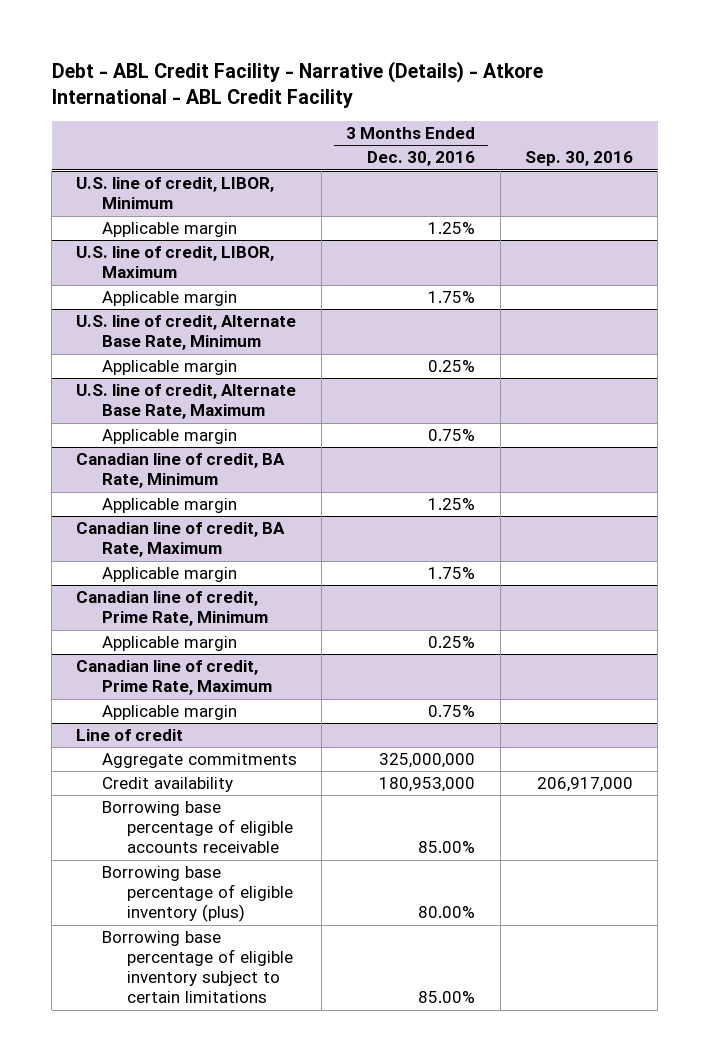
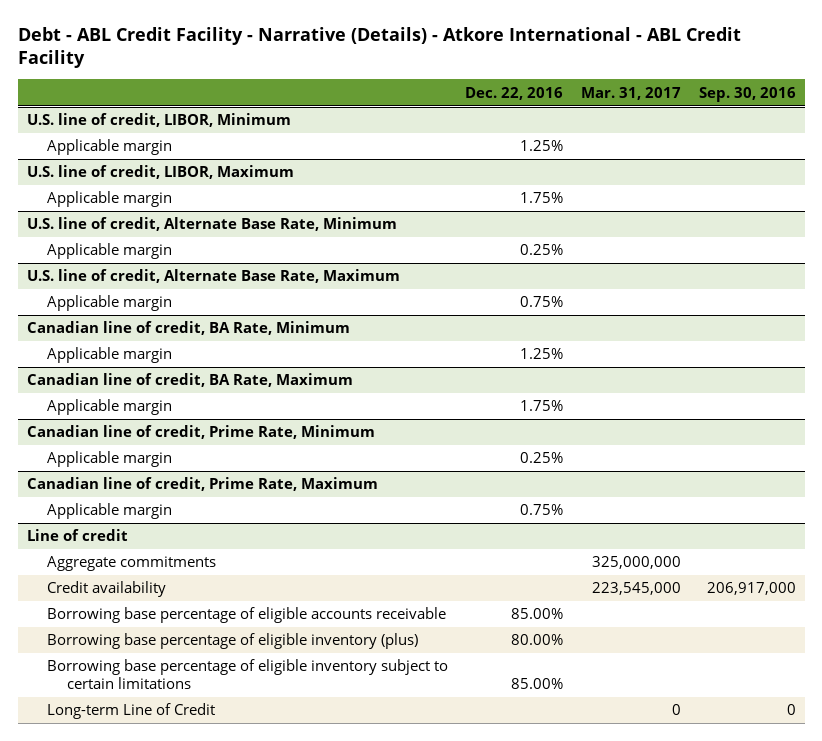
- | 3 Months Ended Dec. 30, 2016 | Sep. 30, 2016
+ | Dec. 22, 2016 | Mar. 31, 2017 | Sep. 30, 2016
@ Line of credit
+ Long-term Line of Credit | | 0 | 0

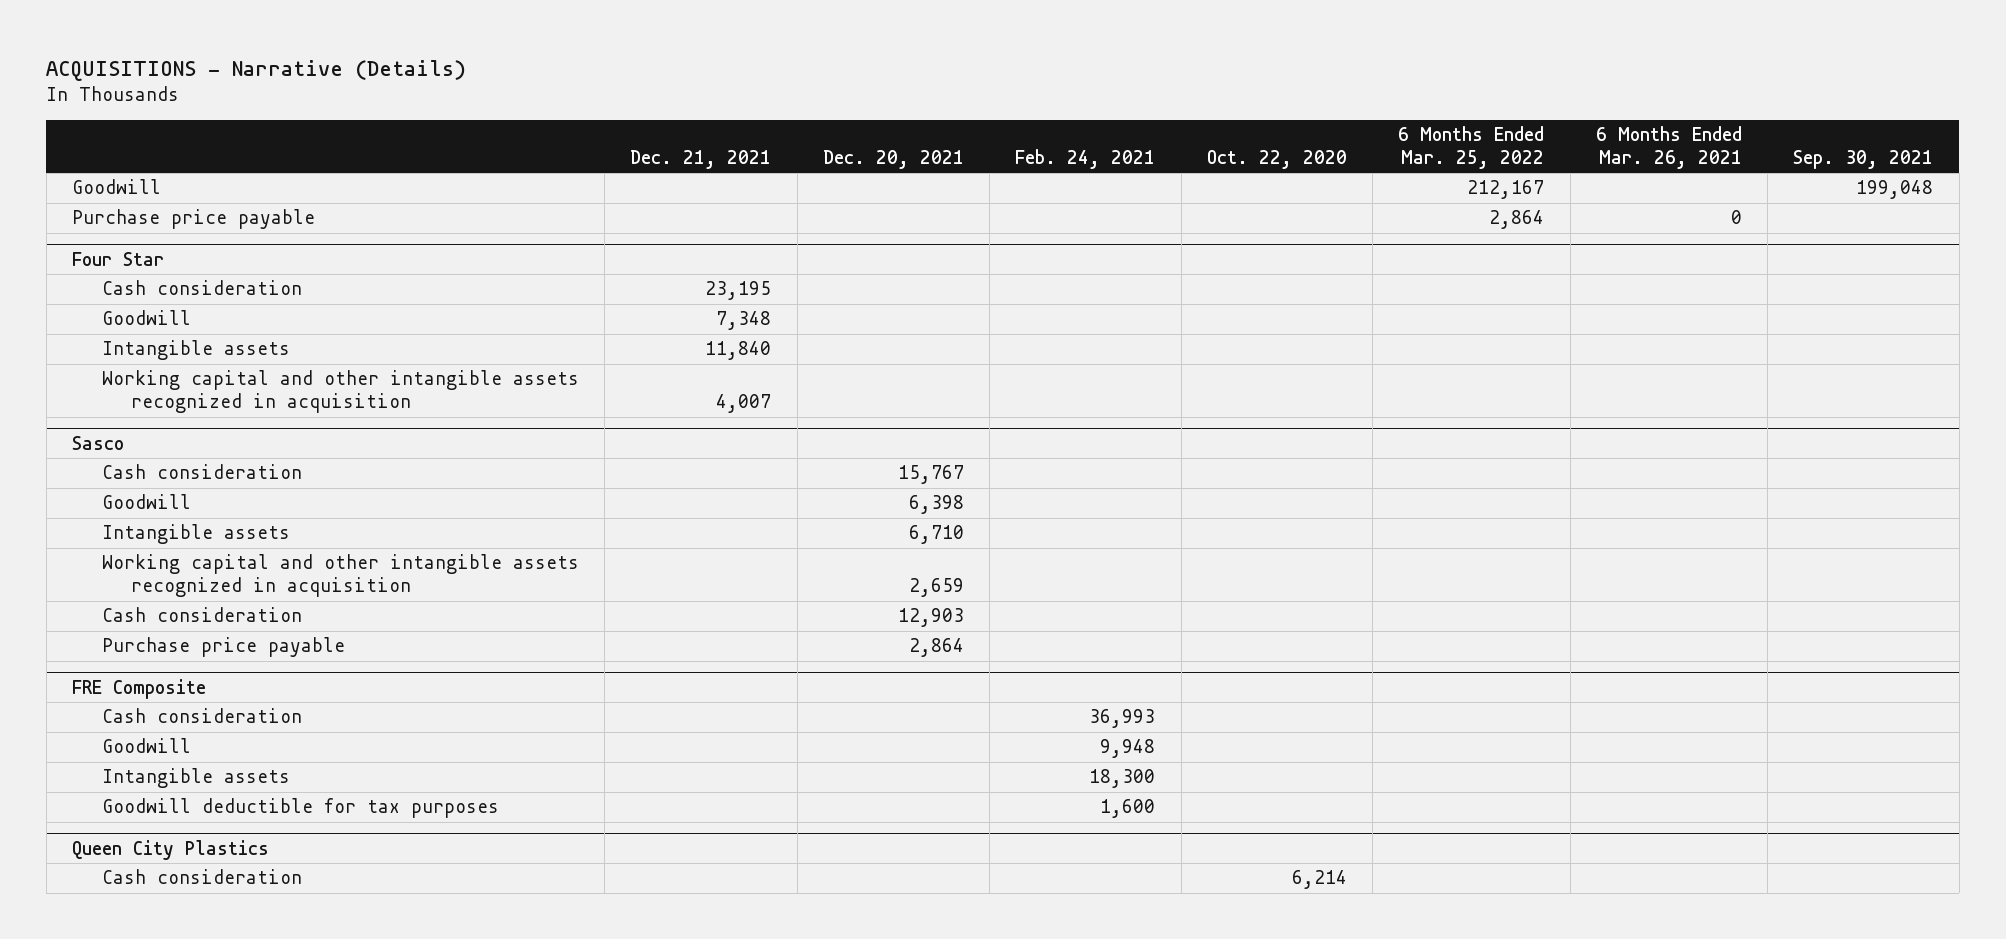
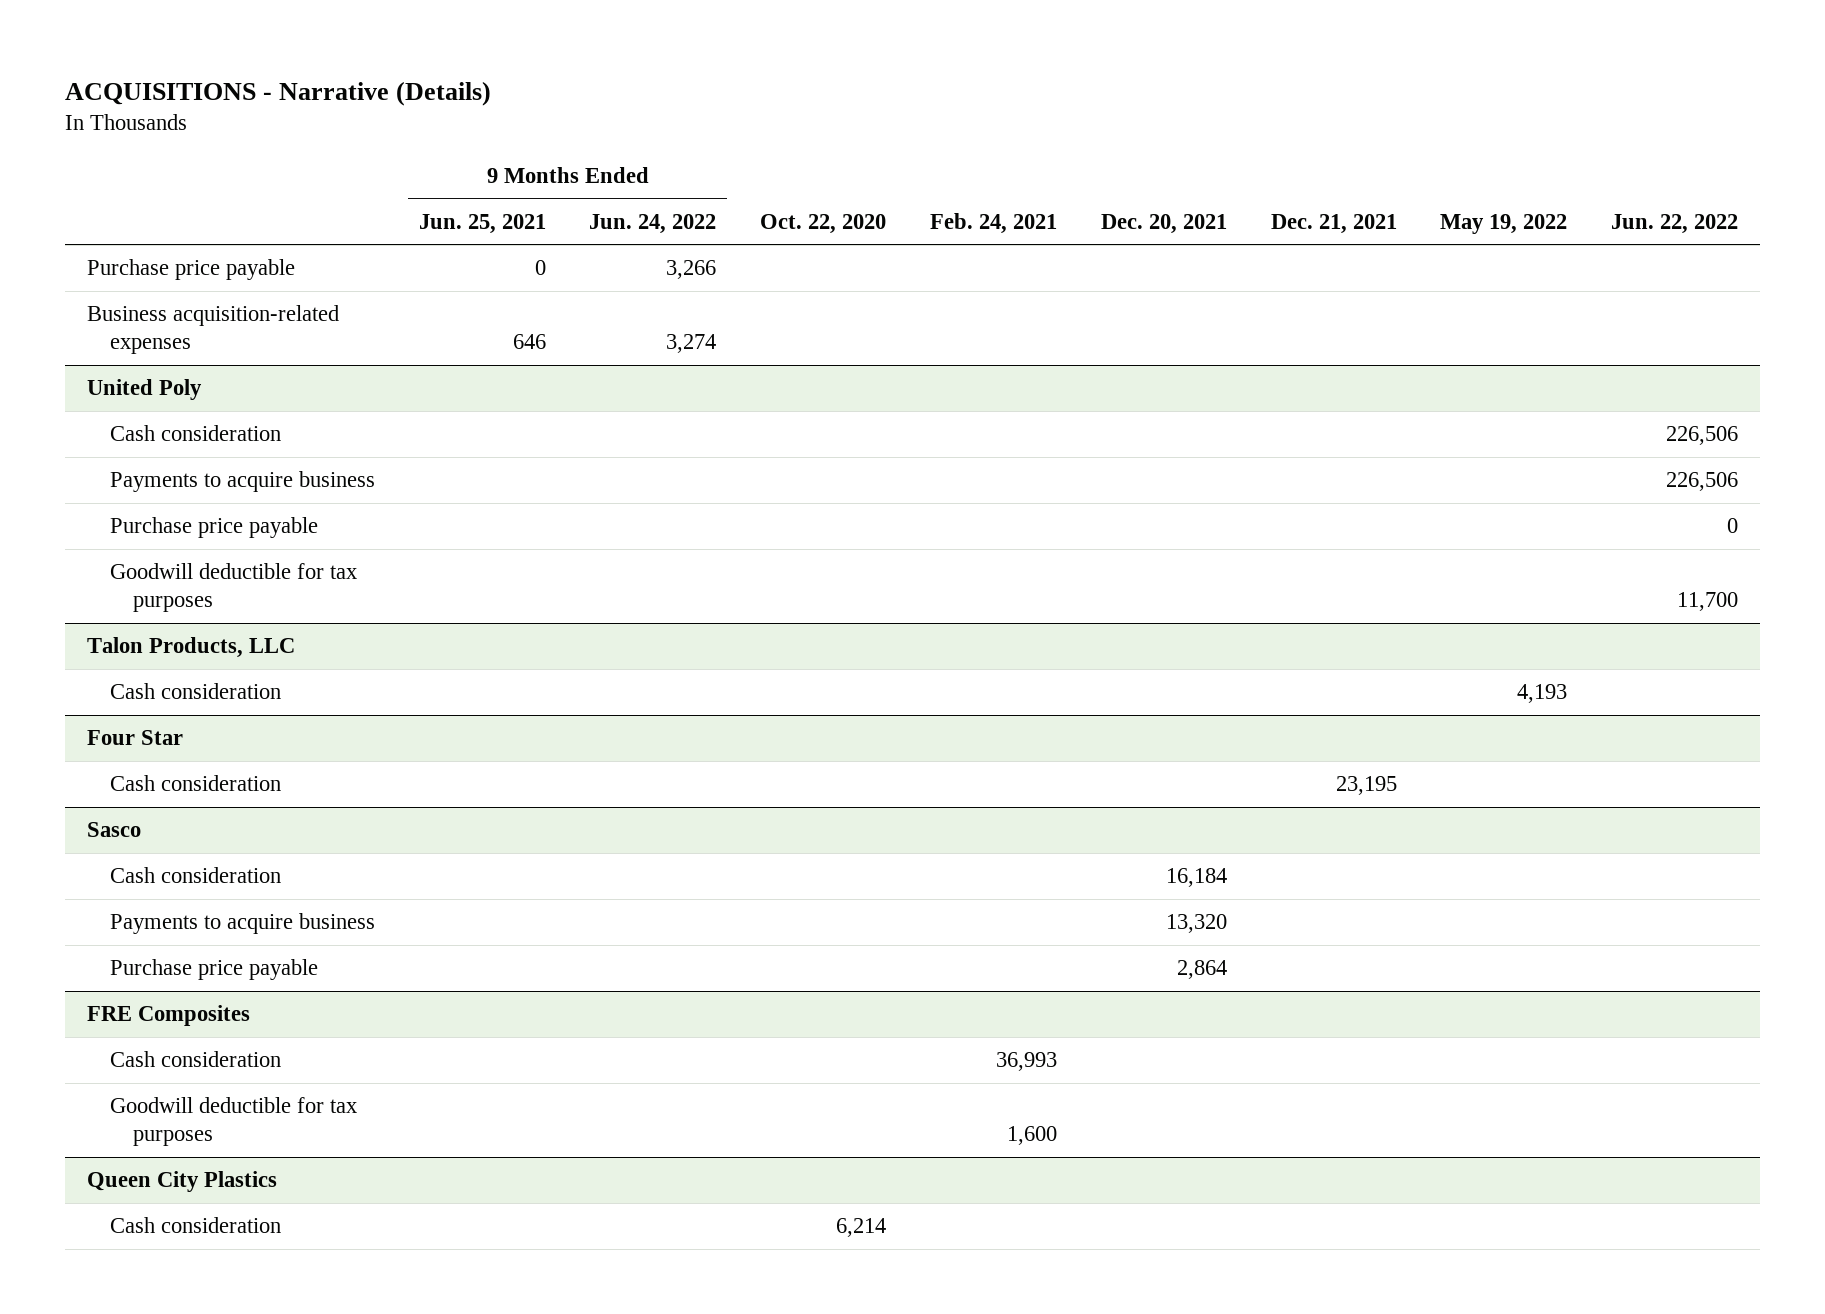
- | Dec. 21, 2021 | Dec. 20, 2021 | Feb. 24, 2021 | Oct. 22, 2020 | 6 Months Ended Mar. 25, 2022 | 6 Months Ended Mar. 26, 2021 | Sep. 30, 2021
+ | 9 Months Ended Jun. 25, 2021 | 9 Months Ended Jun. 24, 2022 | Oct. 22, 2020 | Feb. 24, 2021 | Dec. 20, 2021 | Dec. 21, 2021 | May 19, 2022 | Jun. 22, 2022
- Goodwill | | | | | 212,167 | | 199,048
+ Business acquisition-related expenses | 646 | 3,274 | | | | | |
+ United Poly
+ Cash consideration | | | | | | | | 226,506
+ Payments to acquire business | | | | | | | | 226,506
+ Purchase price payable | | | | | | | | 0
+ Goodwill deductible for tax purposes | | | | | | | | 11,700
+ Talon Products, LLC
+ Cash consideration | | | | | | | 4,193 |
@ Four Star
- Goodwill | 7,348 | | | | | |
- Intangible assets | 11,840 | | | | | |
- Working capital and other intangible assets recognized in acquisition | 4,007 | | | | | |
@ Sasco
- Cash consideration | | 15,767 | | | | |
- Goodwill | | 6,398 | | | | |
- Intangible assets | | 6,710 | | | | |
- Working capital and other intangible assets recognized in acquisition | | 2,659 | | | | |
- Cash consideration | | 12,903 | | | | |
+ Cash consideration | | | | | 16,184 | | |
+ Payments to acquire business | | | | | 13,320 | | |
- FRE Composite
+ FRE Composites
- Goodwill | | | 9,948 | | | |
- Intangible assets | | | 18,300 | | | |

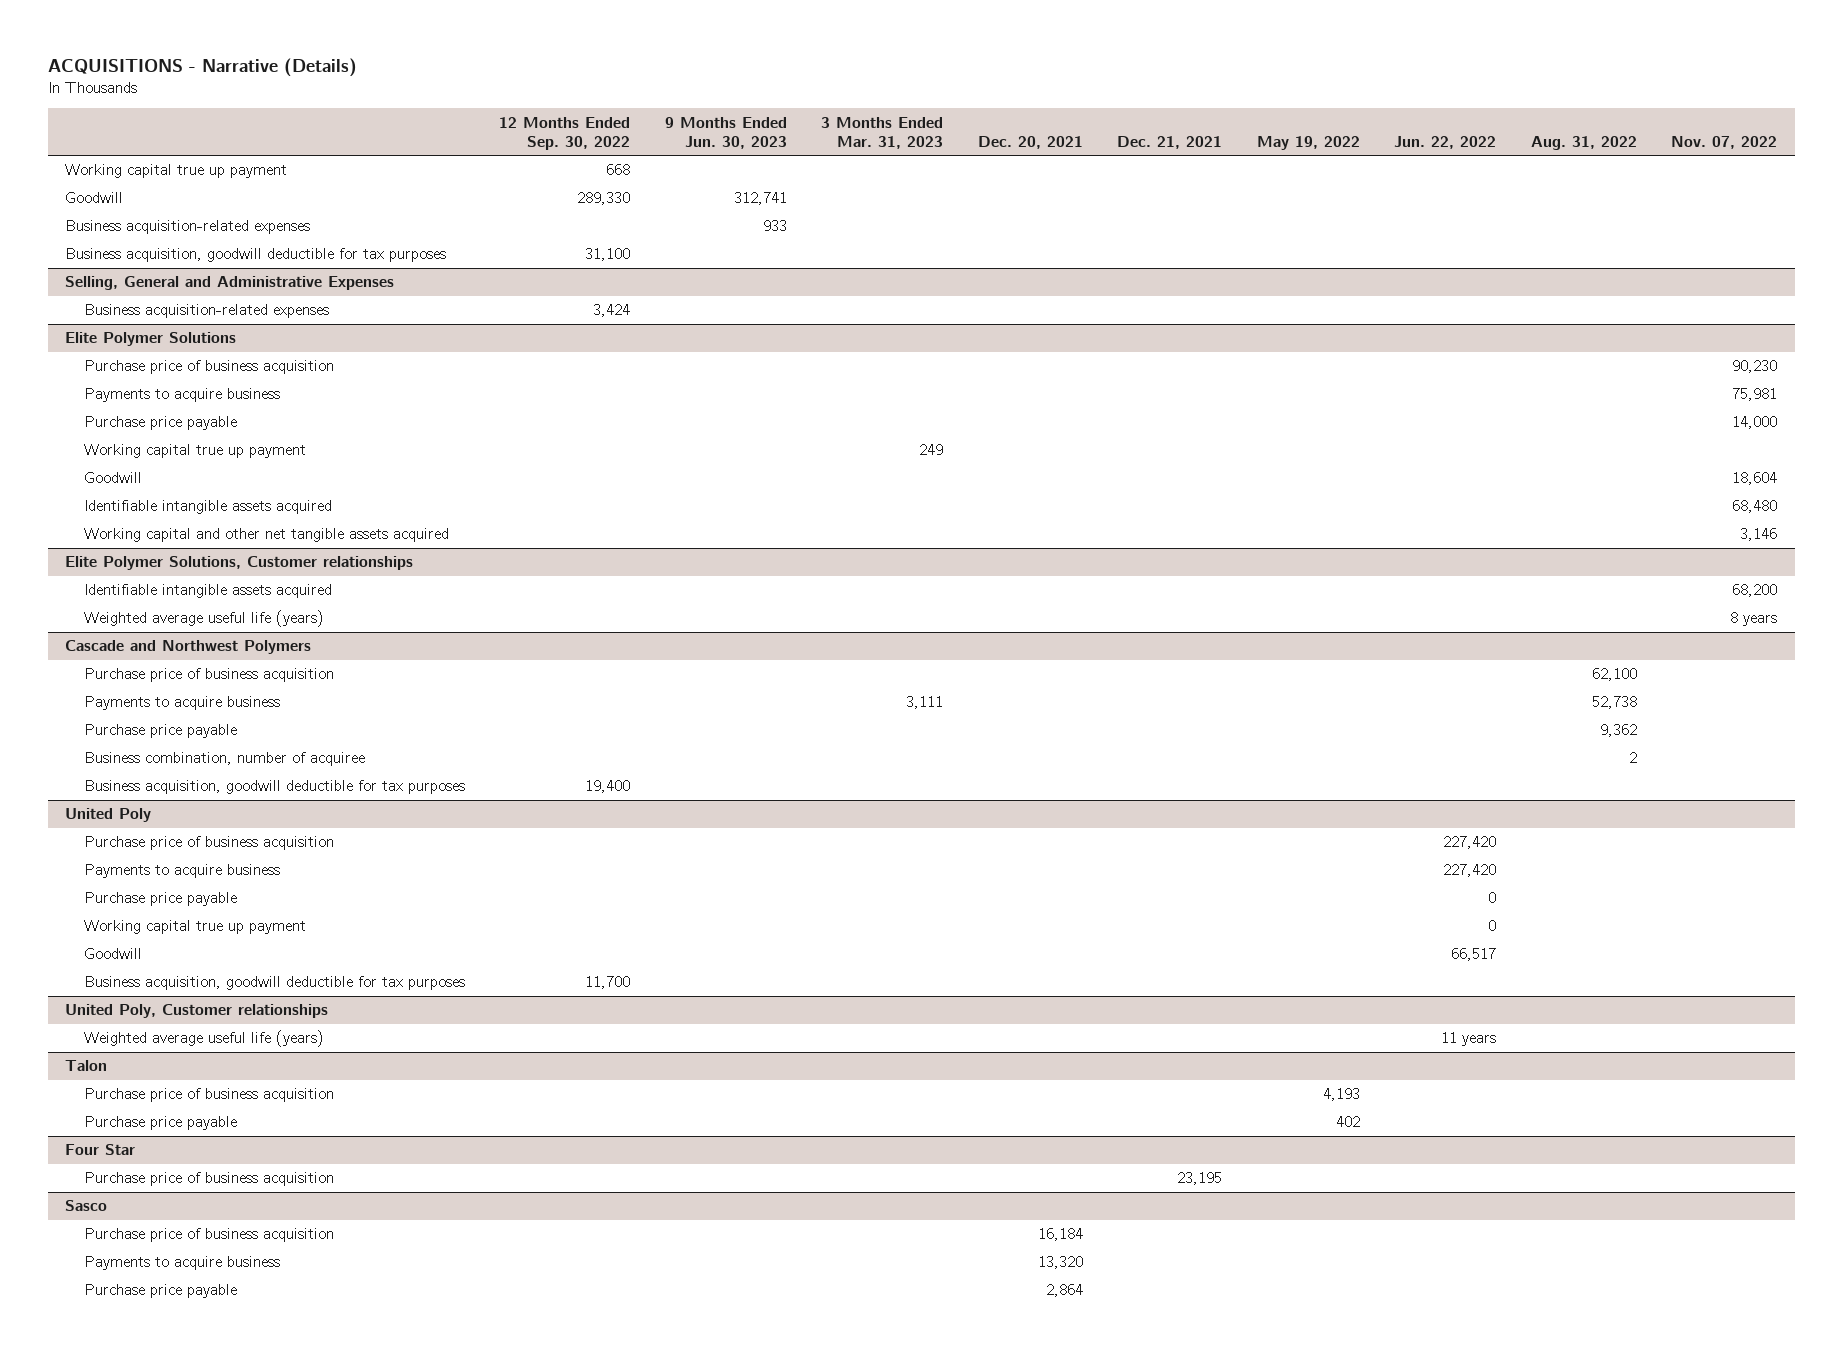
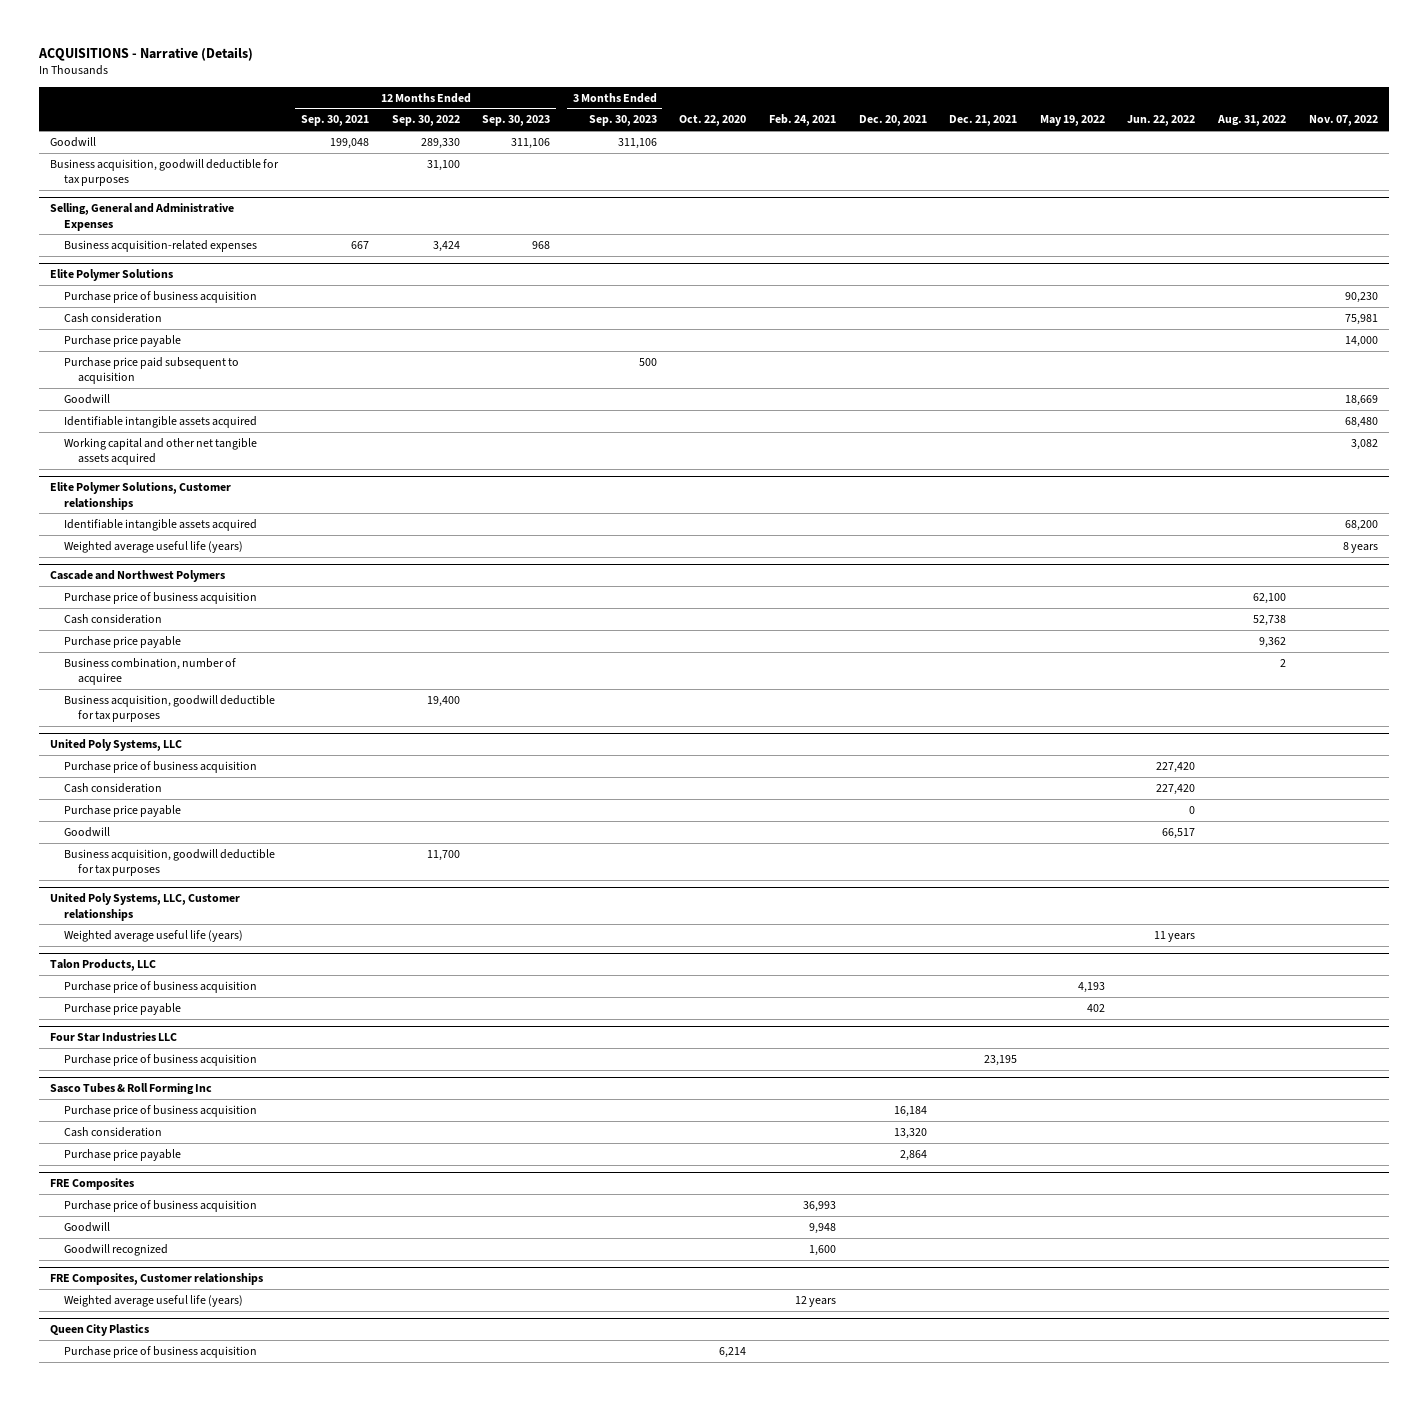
- | 12 Months Ended Sep. 30, 2022 | 9 Months Ended Jun. 30, 2023 | 3 Months Ended Mar. 31, 2023 | Dec. 20, 2021 | Dec. 21, 2021 | May 19, 2022 | Jun. 22, 2022 | Aug. 31, 2022 | Nov. 07, 2022
+ | 12 Months Ended Sep. 30, 2021 | 12 Months Ended Sep. 30, 2022 | 12 Months Ended Sep. 30, 2023 | 3 Months Ended Sep. 30, 2023 | Oct. 22, 2020 | Feb. 24, 2021 | Dec. 20, 2021 | Dec. 21, 2021 | May 19, 2022 | Jun. 22, 2022 | Aug. 31, 2022 | Nov. 07, 2022
- Working capital true up payment | 668 | | | | | | | |
- Business acquisition-related expenses | | 933 | | | | | | |
@ Elite Polymer Solutions
- Payments to acquire business | | | | | | | | | 75,981
+ Cash consideration | | | | | | | | | | | | 75,981
- Working capital true up payment | | | 249 | | | | | |
- Goodwill | | | | | | | | | 18,604
+ Purchase price paid subsequent to acquisition | | | | 500 | | | | | | | |
+ Goodwill | | | | | | | | | | | | 18,669
- Working capital and other net tangible assets acquired | | | | | | | | | 3,146
+ Working capital and other net tangible assets acquired | | | | | | | | | | | | 3,082
@ Cascade and Northwest Polymers
- Payments to acquire business | | | 3,111 | | | | | 52,738 |
+ Cash consideration | | | | | | | | | | | 52,738 |
- United Poly
+ United Poly Systems, LLC
- Payments to acquire business | | | | | | | 227,420 | |
+ Cash consideration | | | | | | | | | | 227,420 | |
- Working capital true up payment | | | | | | | 0 | |
- United Poly, Customer relationships
+ United Poly Systems, LLC, Customer relationships
- Talon
+ Talon Products, LLC
- Four Star
+ Four Star Industries LLC
- Sasco
+ Sasco Tubes & Roll Forming Inc
- Payments to acquire business | | | | 13,320 | | | | |
+ Cash consideration | | | | | | | 13,320 | | | | |
+ FRE Composites
+ Purchase price of business acquisition | | | | | | 36,993 | | | | | |
+ Goodwill | | | | | | 9,948 | | | | | |
+ Goodwill recognized | | | | | | 1,600 | | | | | |
+ FRE Composites, Customer relationships
+ Weighted average useful life (years) | | | | | | 12 years | | | | | |
+ Queen City Plastics
+ Purchase price of business acquisition | | | | | 6,214 | | | | | | |

